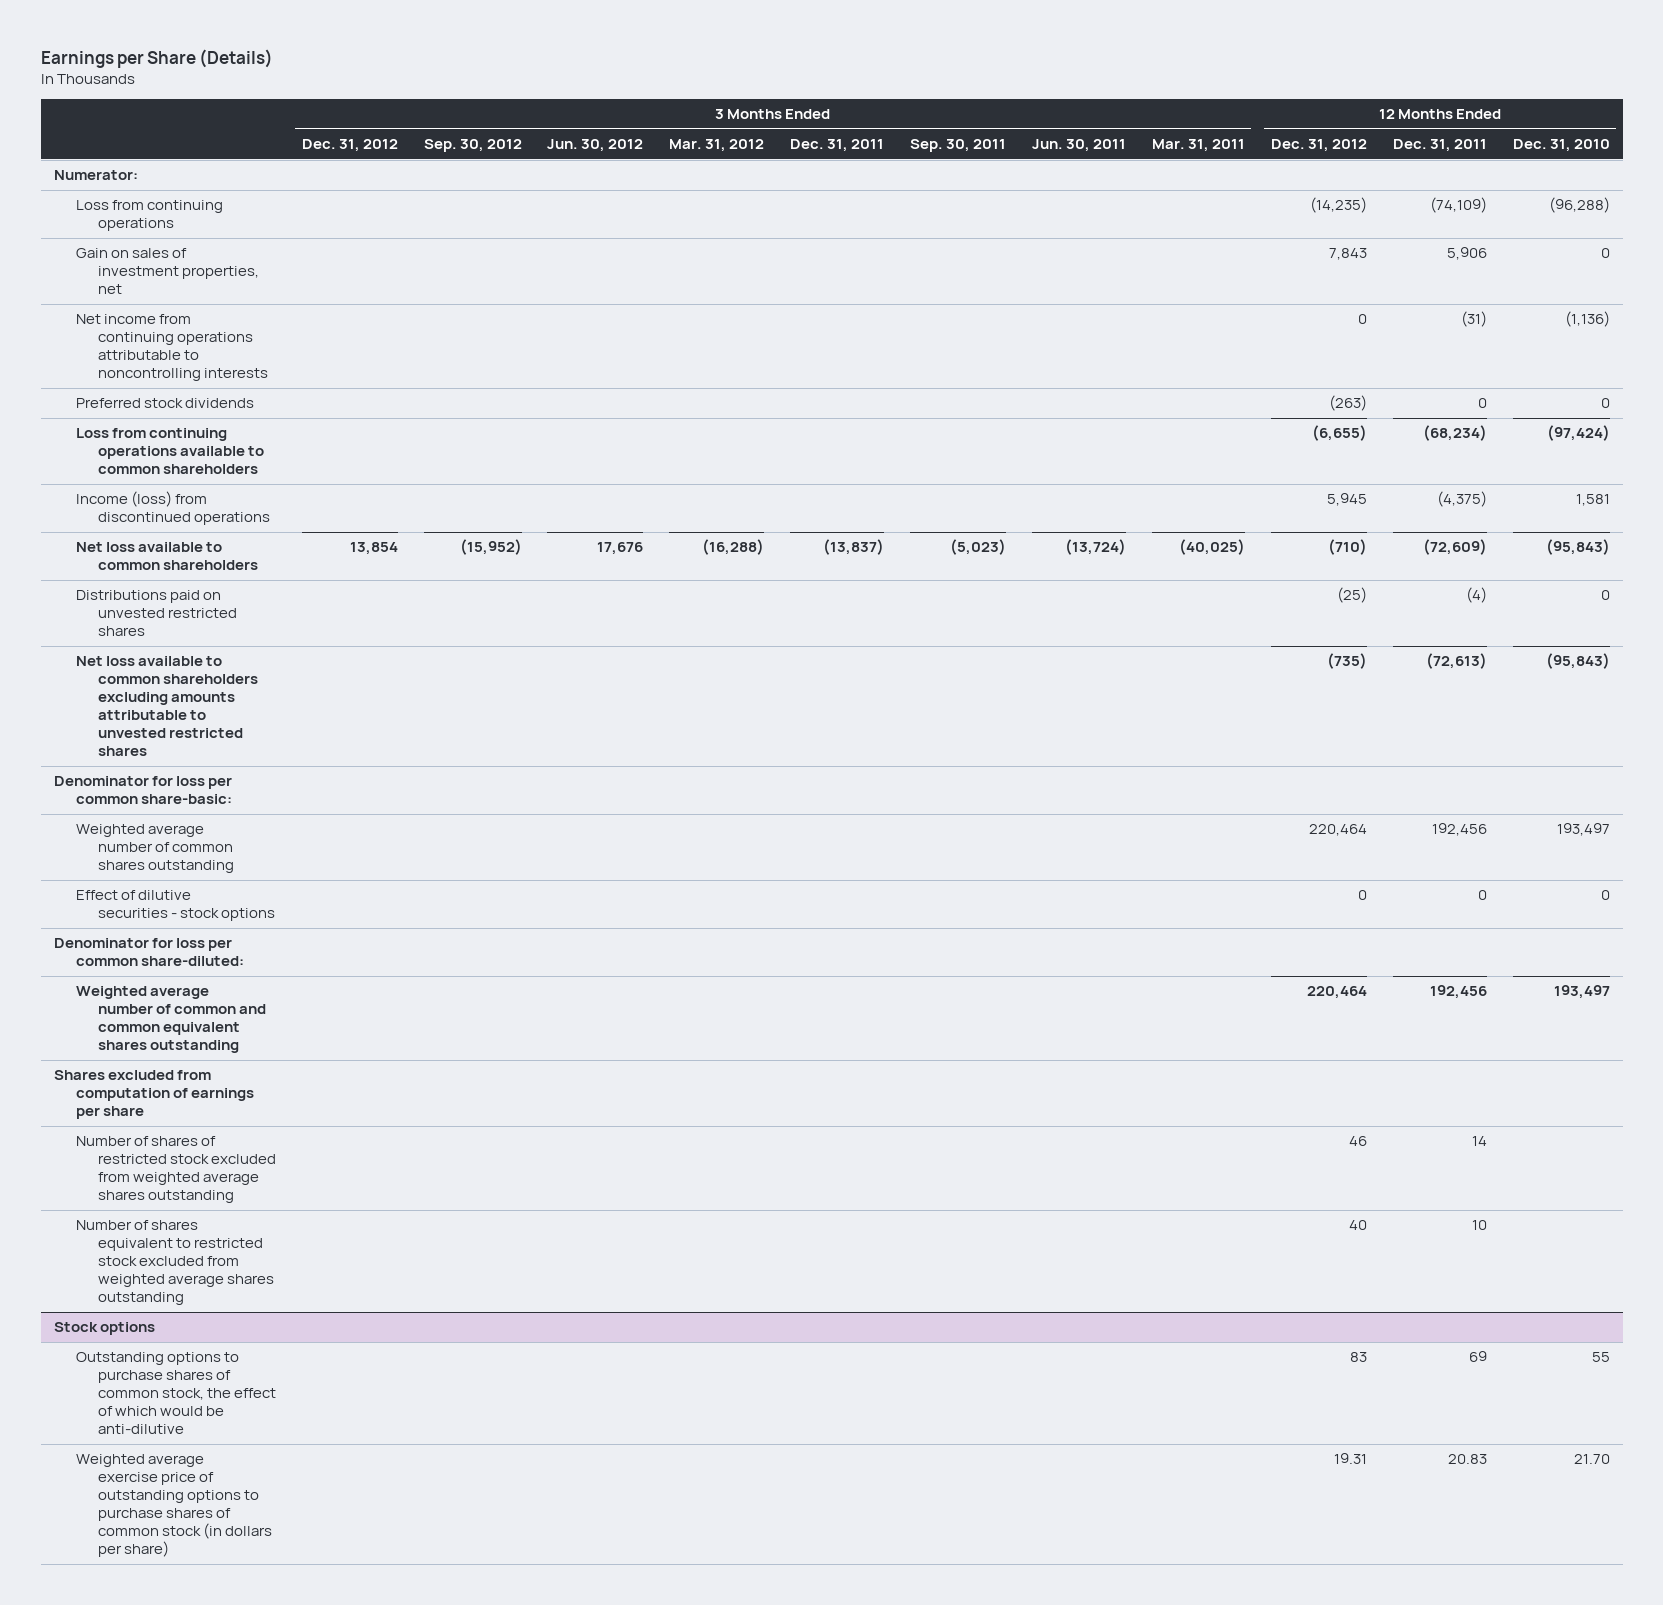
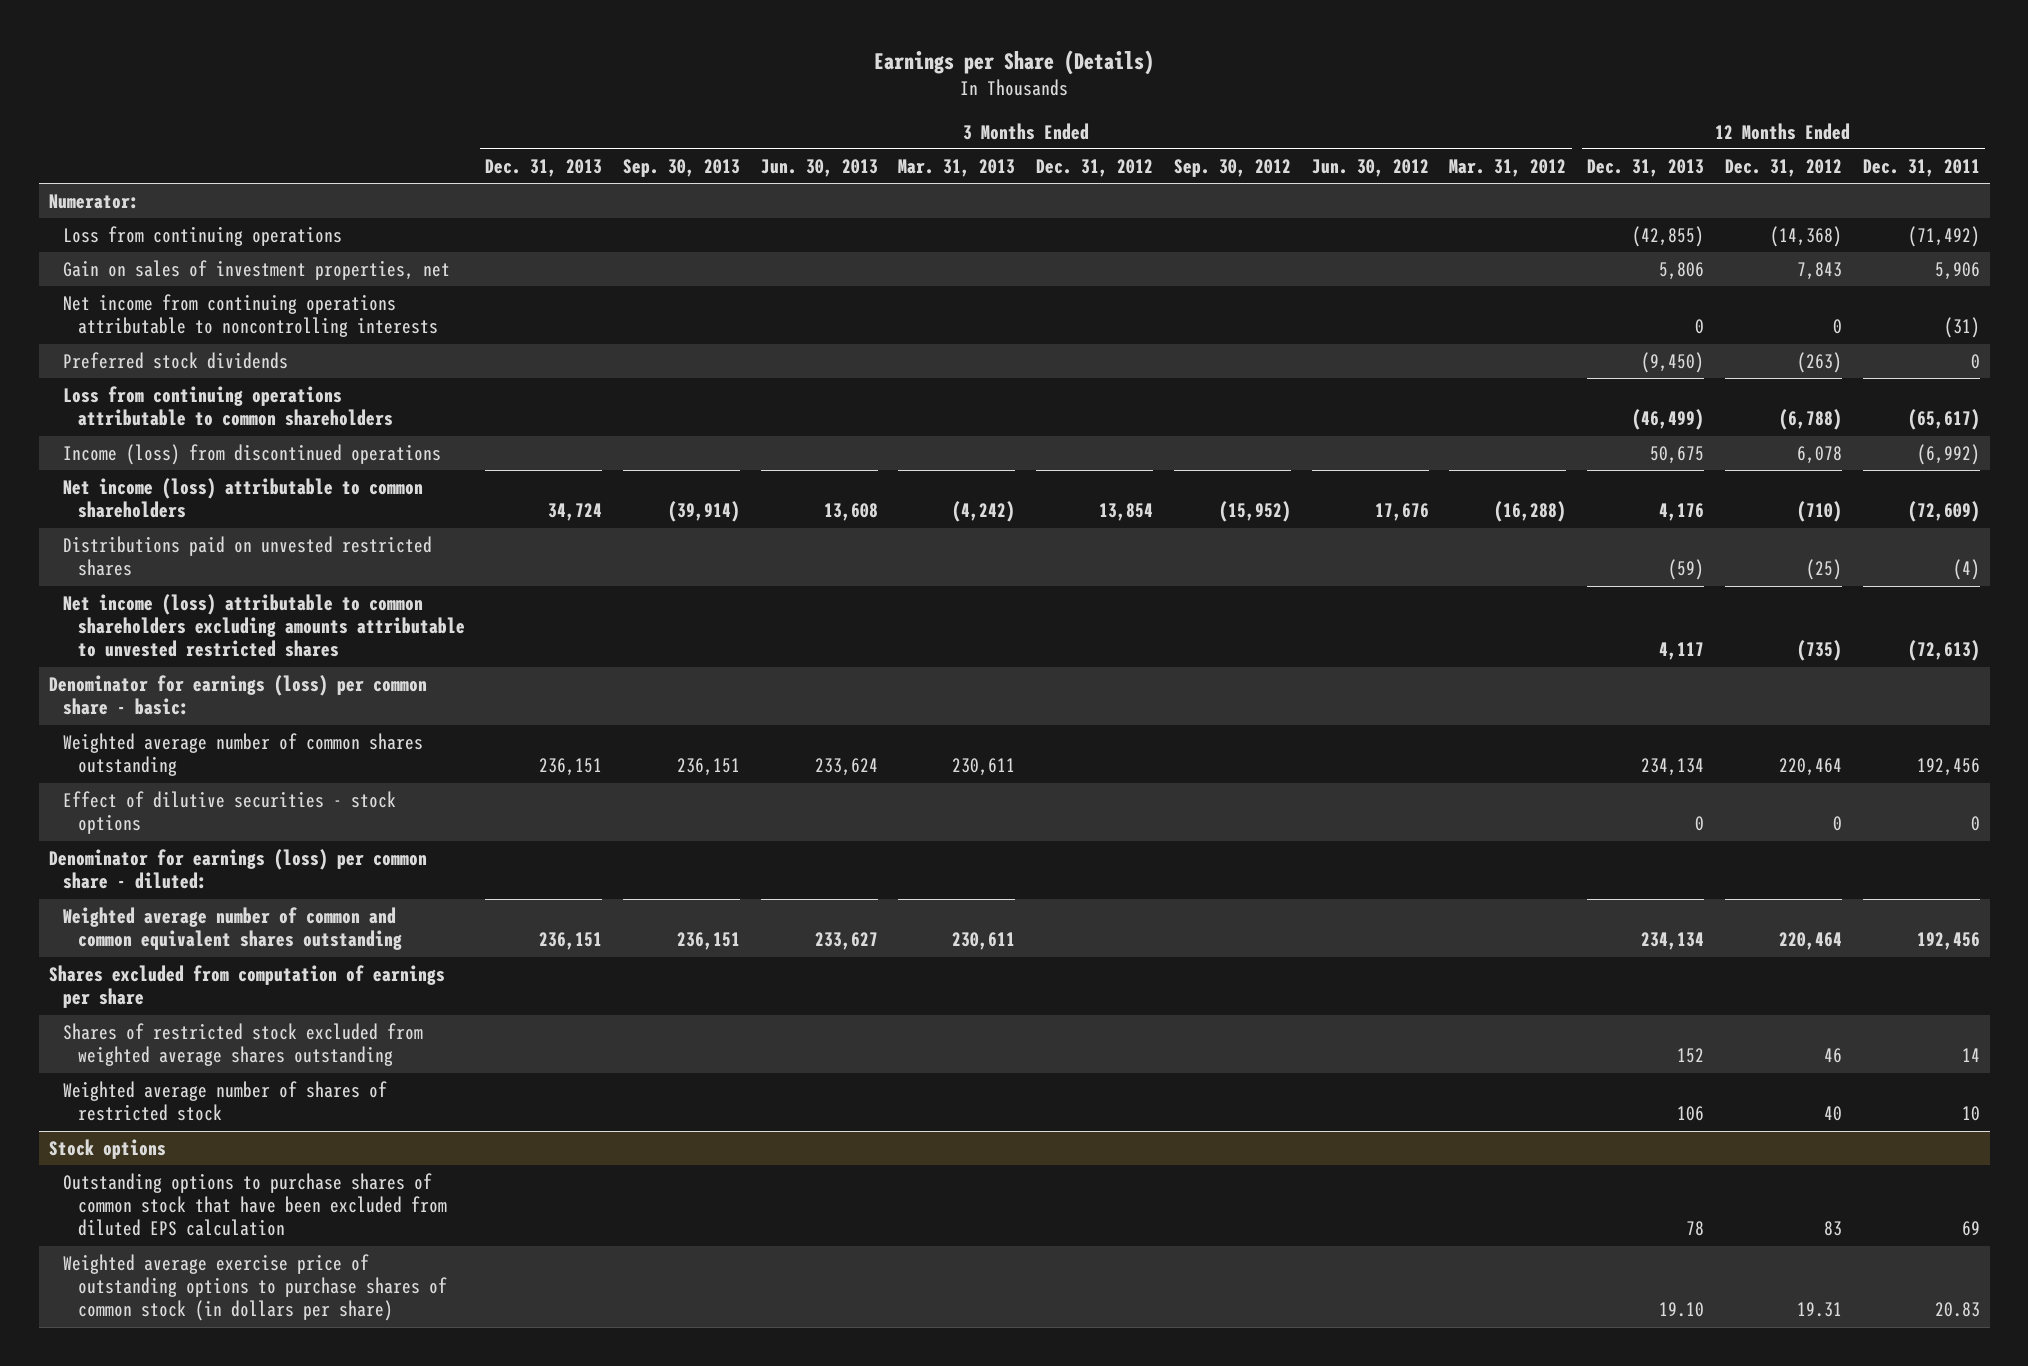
- | 3 Months Ended Dec. 31, 2012 | 3 Months Ended Sep. 30, 2012 | 3 Months Ended Jun. 30, 2012 | 3 Months Ended Mar. 31, 2012 | 3 Months Ended Dec. 31, 2011 | 3 Months Ended Sep. 30, 2011 | 3 Months Ended Jun. 30, 2011 | 3 Months Ended Mar. 31, 2011 | 12 Months Ended Dec. 31, 2012 | 12 Months Ended Dec. 31, 2011 | 12 Months Ended Dec. 31, 2010
+ | 3 Months Ended Dec. 31, 2013 | 3 Months Ended Sep. 30, 2013 | 3 Months Ended Jun. 30, 2013 | 3 Months Ended Mar. 31, 2013 | 3 Months Ended Dec. 31, 2012 | 3 Months Ended Sep. 30, 2012 | 3 Months Ended Jun. 30, 2012 | 3 Months Ended Mar. 31, 2012 | 12 Months Ended Dec. 31, 2013 | 12 Months Ended Dec. 31, 2012 | 12 Months Ended Dec. 31, 2011
- Loss from continuing operations | | | | | | | | | (14,235) | (74,109) | (96,288)
+ Loss from continuing operations | | | | | | | | | (42,855) | (14,368) | (71,492)
- Loss from continuing operations available to common shareholders | | | | | | | | | (6,655) | (68,234) | (97,424)
- Income (loss) from discontinued operations | | | | | | | | | 5,945 | (4,375) | 1,581
- Net loss available to common shareholders | 13,854 | (15,952) | 17,676 | (16,288) | (13,837) | (5,023) | (13,724) | (40,025) | (710) | (72,609) | (95,843)
+ Loss from continuing operations attributable to common shareholders | | | | | | | | | (46,499) | (6,788) | (65,617)
+ Income (loss) from discontinued operations | | | | | | | | | 50,675 | 6,078 | (6,992)
+ Net income (loss) attributable to common shareholders | 34,724 | (39,914) | 13,608 | (4,242) | 13,854 | (15,952) | 17,676 | (16,288) | 4,176 | (710) | (72,609)
- Net loss available to common shareholders excluding amounts attributable to unvested restricted shares | | | | | | | | | (735) | (72,613) | (95,843)
- Denominator for loss per common share-basic:
+ Net income (loss) attributable to common shareholders excluding amounts attributable to unvested restricted shares | | | | | | | | | 4,117 | (735) | (72,613)
+ Denominator for earnings (loss) per common share - basic:
- Denominator for loss per common share-diluted:
+ Denominator for earnings (loss) per common share - diluted:
- Number of shares of restricted stock excluded from weighted average shares outstanding | | | | | | | | | 46 | 14 |
- Number of shares equivalent to restricted stock excluded from weighted average shares outstanding | | | | | | | | | 40 | 10 |
+ Shares of restricted stock excluded from weighted average shares outstanding | | | | | | | | | 152 | 46 | 14
+ Weighted average number of shares of restricted stock | | | | | | | | | 106 | 40 | 10
@ Stock options
- Outstanding options to purchase shares of common stock, the effect of which would be anti-dilutive | | | | | | | | | 83 | 69 | 55
+ Outstanding options to purchase shares of common stock that have been excluded from diluted EPS calculation | | | | | | | | | 78 | 83 | 69

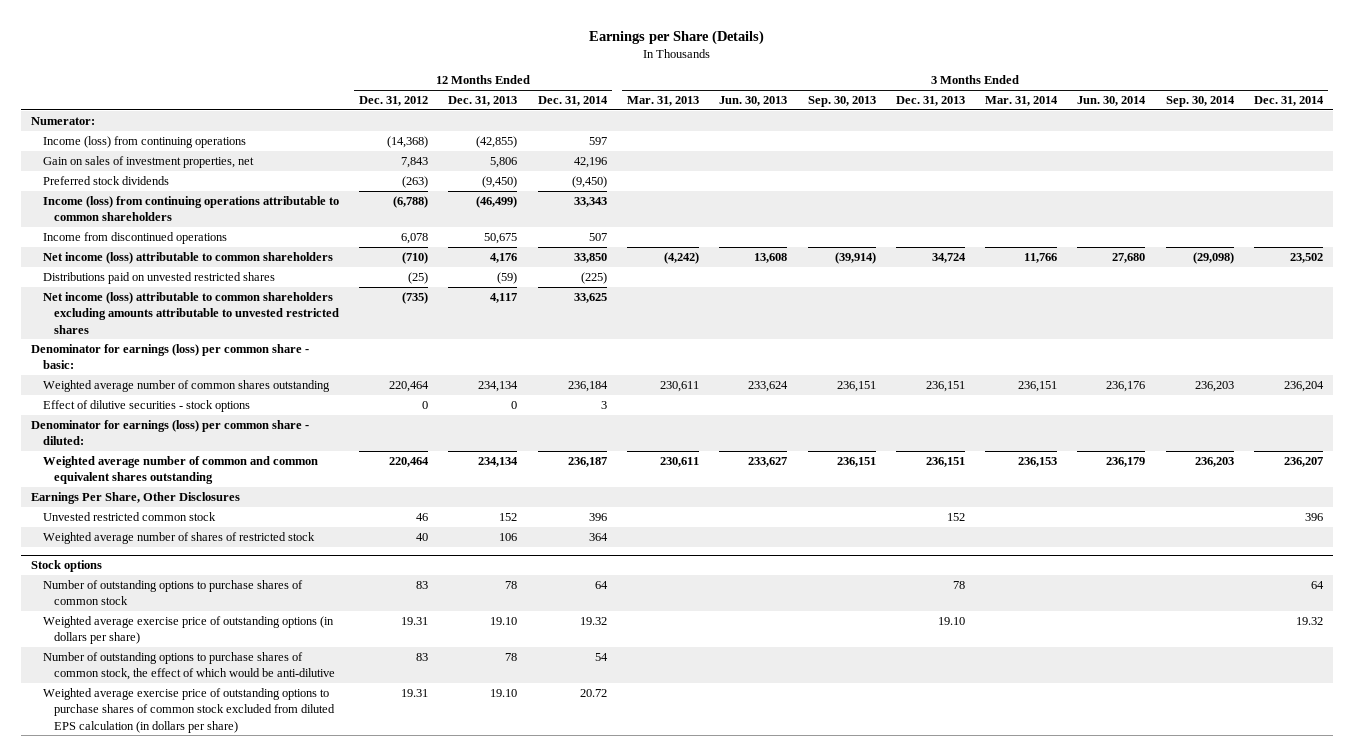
- | 3 Months Ended Dec. 31, 2013 | 3 Months Ended Sep. 30, 2013 | 3 Months Ended Jun. 30, 2013 | 3 Months Ended Mar. 31, 2013 | 3 Months Ended Dec. 31, 2012 | 3 Months Ended Sep. 30, 2012 | 3 Months Ended Jun. 30, 2012 | 3 Months Ended Mar. 31, 2012 | 12 Months Ended Dec. 31, 2013 | 12 Months Ended Dec. 31, 2012 | 12 Months Ended Dec. 31, 2011
+ | 12 Months Ended Dec. 31, 2012 | 12 Months Ended Dec. 31, 2013 | 12 Months Ended Dec. 31, 2014 | 3 Months Ended Mar. 31, 2013 | 3 Months Ended Jun. 30, 2013 | 3 Months Ended Sep. 30, 2013 | 3 Months Ended Dec. 31, 2013 | 3 Months Ended Mar. 31, 2014 | 3 Months Ended Jun. 30, 2014 | 3 Months Ended Sep. 30, 2014 | 3 Months Ended Dec. 31, 2014
- Loss from continuing operations | | | | | | | | | (42,855) | (14,368) | (71,492)
+ Income (loss) from continuing operations | (14,368) | (42,855) | 597 | | | | | | | |
- Net income from continuing operations attributable to noncontrolling interests | | | | | | | | | 0 | 0 | (31)
- Loss from continuing operations attributable to common shareholders | | | | | | | | | (46,499) | (6,788) | (65,617)
- Income (loss) from discontinued operations | | | | | | | | | 50,675 | 6,078 | (6,992)
+ Income (loss) from continuing operations attributable to common shareholders | (6,788) | (46,499) | 33,343 | | | | | | | |
+ Income from discontinued operations | 6,078 | 50,675 | 507 | | | | | | | |
- Shares excluded from computation of earnings per share
- Shares of restricted stock excluded from weighted average shares outstanding | | | | | | | | | 152 | 46 | 14
+ Earnings Per Share, Other Disclosures
+ Unvested restricted common stock | 46 | 152 | 396 | | | | 152 | | | | 396
@ Stock options
- Outstanding options to purchase shares of common stock that have been excluded from diluted EPS calculation | | | | | | | | | 78 | 83 | 69
- Weighted average exercise price of outstanding options to purchase shares of common stock (in dollars per share) | | | | | | | | | 19.10 | 19.31 | 20.83
+ Number of outstanding options to purchase shares of common stock | 83 | 78 | 64 | | | | 78 | | | | 64
+ Weighted average exercise price of outstanding options (in dollars per share) | 19.31 | 19.10 | 19.32 | | | | 19.10 | | | | 19.32
+ Number of outstanding options to purchase shares of common stock, the effect of which would be anti-dilutive | 83 | 78 | 54 | | | | | | | |
+ Weighted average exercise price of outstanding options to purchase shares of common stock excluded from diluted EPS calculation (in dollars per share) | 19.31 | 19.10 | 20.72 | | | | | | | |

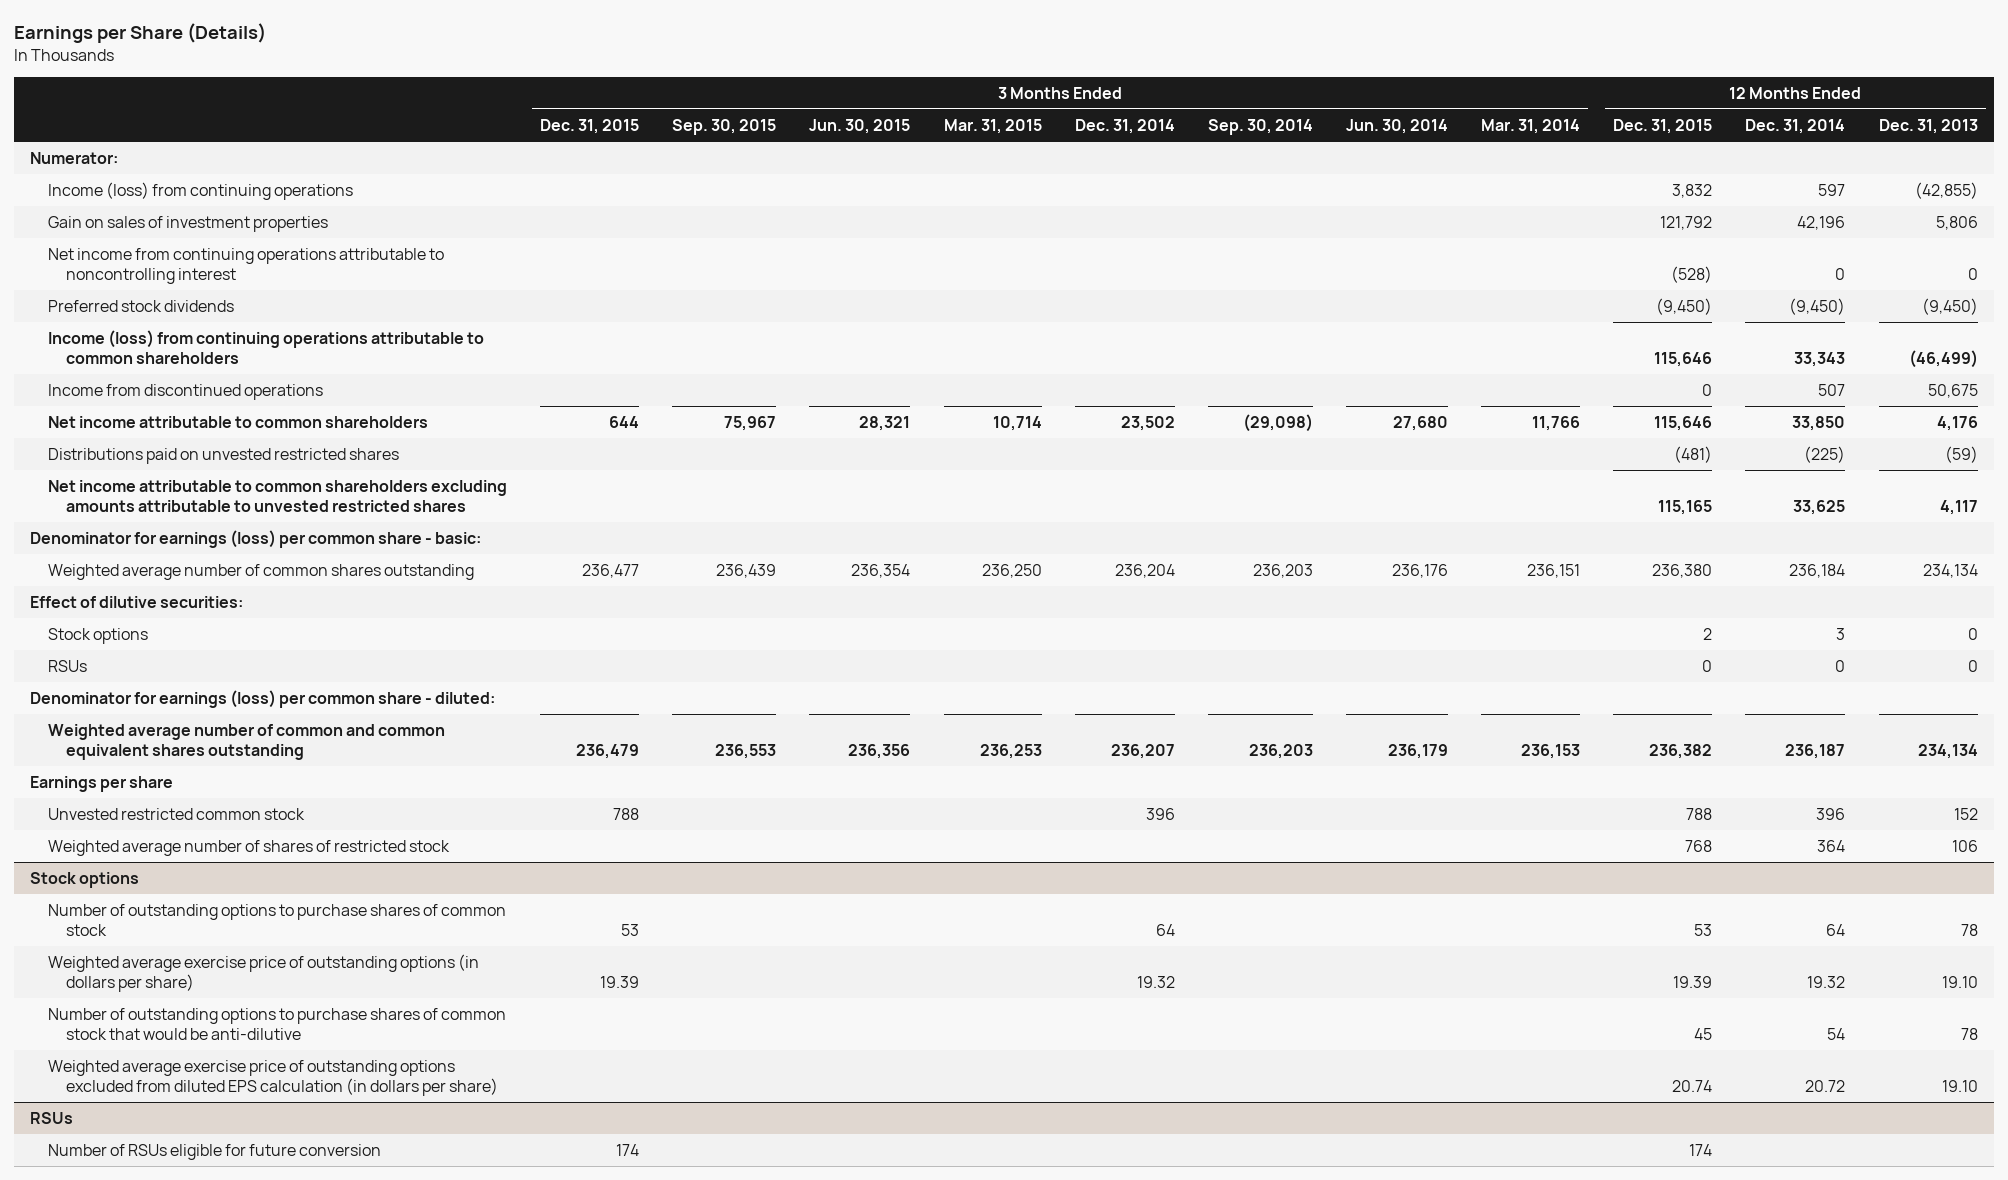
- | 12 Months Ended Dec. 31, 2012 | 12 Months Ended Dec. 31, 2013 | 12 Months Ended Dec. 31, 2014 | 3 Months Ended Mar. 31, 2013 | 3 Months Ended Jun. 30, 2013 | 3 Months Ended Sep. 30, 2013 | 3 Months Ended Dec. 31, 2013 | 3 Months Ended Mar. 31, 2014 | 3 Months Ended Jun. 30, 2014 | 3 Months Ended Sep. 30, 2014 | 3 Months Ended Dec. 31, 2014
+ | 3 Months Ended Dec. 31, 2015 | 3 Months Ended Sep. 30, 2015 | 3 Months Ended Jun. 30, 2015 | 3 Months Ended Mar. 31, 2015 | 3 Months Ended Dec. 31, 2014 | 3 Months Ended Sep. 30, 2014 | 3 Months Ended Jun. 30, 2014 | 3 Months Ended Mar. 31, 2014 | 12 Months Ended Dec. 31, 2015 | 12 Months Ended Dec. 31, 2014 | 12 Months Ended Dec. 31, 2013
- Gain on sales of investment properties, net | 7,843 | 5,806 | 42,196 | | | | | | | |
+ Gain on sales of investment properties | | | | | | | | | 121,792 | 42,196 | 5,806
+ Net income from continuing operations attributable to noncontrolling interest | | | | | | | | | (528) | 0 | 0
- Net income (loss) attributable to common shareholders | (710) | 4,176 | 33,850 | (4,242) | 13,608 | (39,914) | 34,724 | 11,766 | 27,680 | (29,098) | 23,502
+ Net income attributable to common shareholders | 644 | 75,967 | 28,321 | 10,714 | 23,502 | (29,098) | 27,680 | 11,766 | 115,646 | 33,850 | 4,176
- Net income (loss) attributable to common shareholders excluding amounts attributable to unvested restricted shares | (735) | 4,117 | 33,625 | | | | | | | |
+ Net income attributable to common shareholders excluding amounts attributable to unvested restricted shares | | | | | | | | | 115,165 | 33,625 | 4,117
- Effect of dilutive securities - stock options | 0 | 0 | 3 | | | | | | | |
+ Effect of dilutive securities:
+ Stock options | | | | | | | | | 2 | 3 | 0
+ RSUs | | | | | | | | | 0 | 0 | 0
- Earnings Per Share, Other Disclosures
+ Earnings per share
@ Stock options
- Number of outstanding options to purchase shares of common stock, the effect of which would be anti-dilutive | 83 | 78 | 54 | | | | | | | |
- Weighted average exercise price of outstanding options to purchase shares of common stock excluded from diluted EPS calculation (in dollars per share) | 19.31 | 19.10 | 20.72 | | | | | | | |
+ Number of outstanding options to purchase shares of common stock that would be anti-dilutive | | | | | | | | | 45 | 54 | 78
+ Weighted average exercise price of outstanding options excluded from diluted EPS calculation (in dollars per share) | | | | | | | | | 20.74 | 20.72 | 19.10
+ RSUs
+ Number of RSUs eligible for future conversion | 174 | | | | | | | | 174 | |

